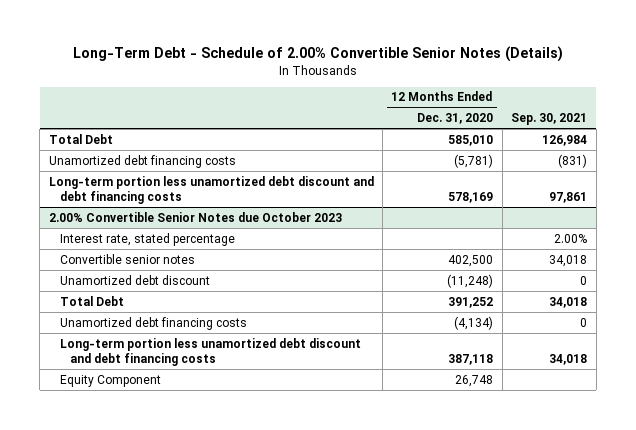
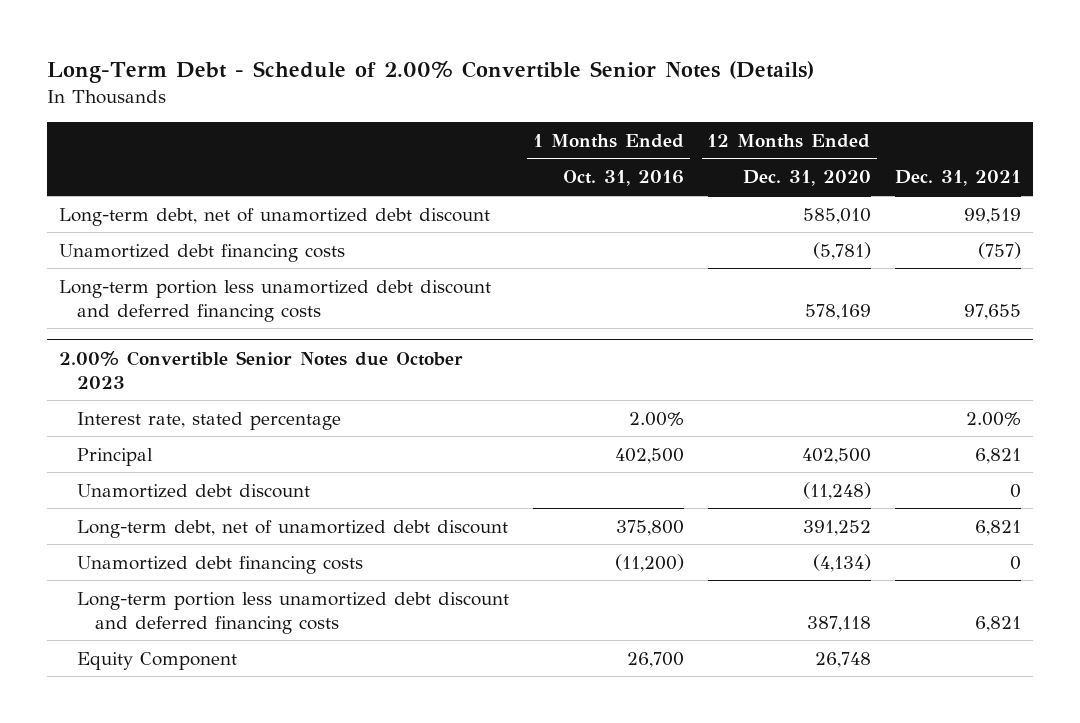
- | 12 Months Ended Dec. 31, 2020 | Sep. 30, 2021
+ | 1 Months Ended Oct. 31, 2016 | 12 Months Ended Dec. 31, 2020 | Dec. 31, 2021
- Total Debt | 585,010 | 126,984
+ Long-term debt, net of unamortized debt discount | | 585,010 | 99,519
- Long-term portion less unamortized debt discount and debt financing costs | 578,169 | 97,861
+ Long-term portion less unamortized debt discount and deferred financing costs | | 578,169 | 97,655
@ 2.00% Convertible Senior Notes due October 2023
- Convertible senior notes | 402,500 | 34,018
+ Principal | 402,500 | 402,500 | 6,821
- Total Debt | 391,252 | 34,018
+ Long-term debt, net of unamortized debt discount | 375,800 | 391,252 | 6,821
- Long-term portion less unamortized debt discount and debt financing costs | 387,118 | 34,018
+ Long-term portion less unamortized debt discount and deferred financing costs | | 387,118 | 6,821

